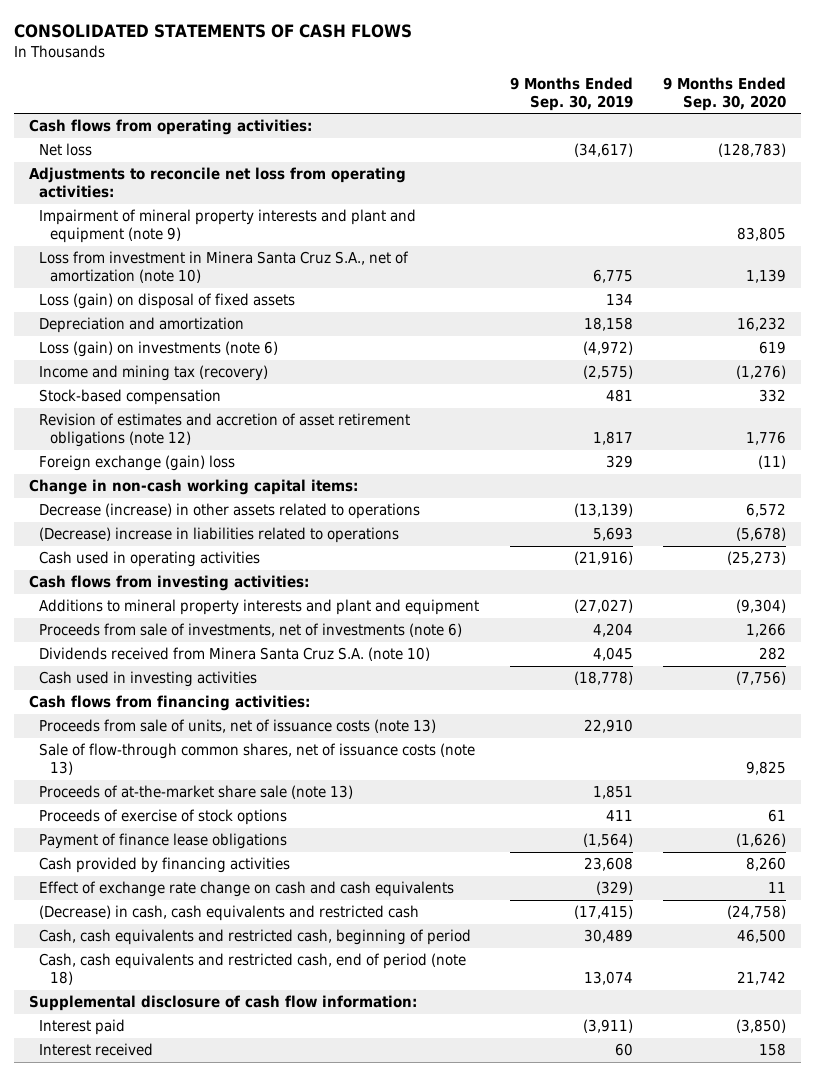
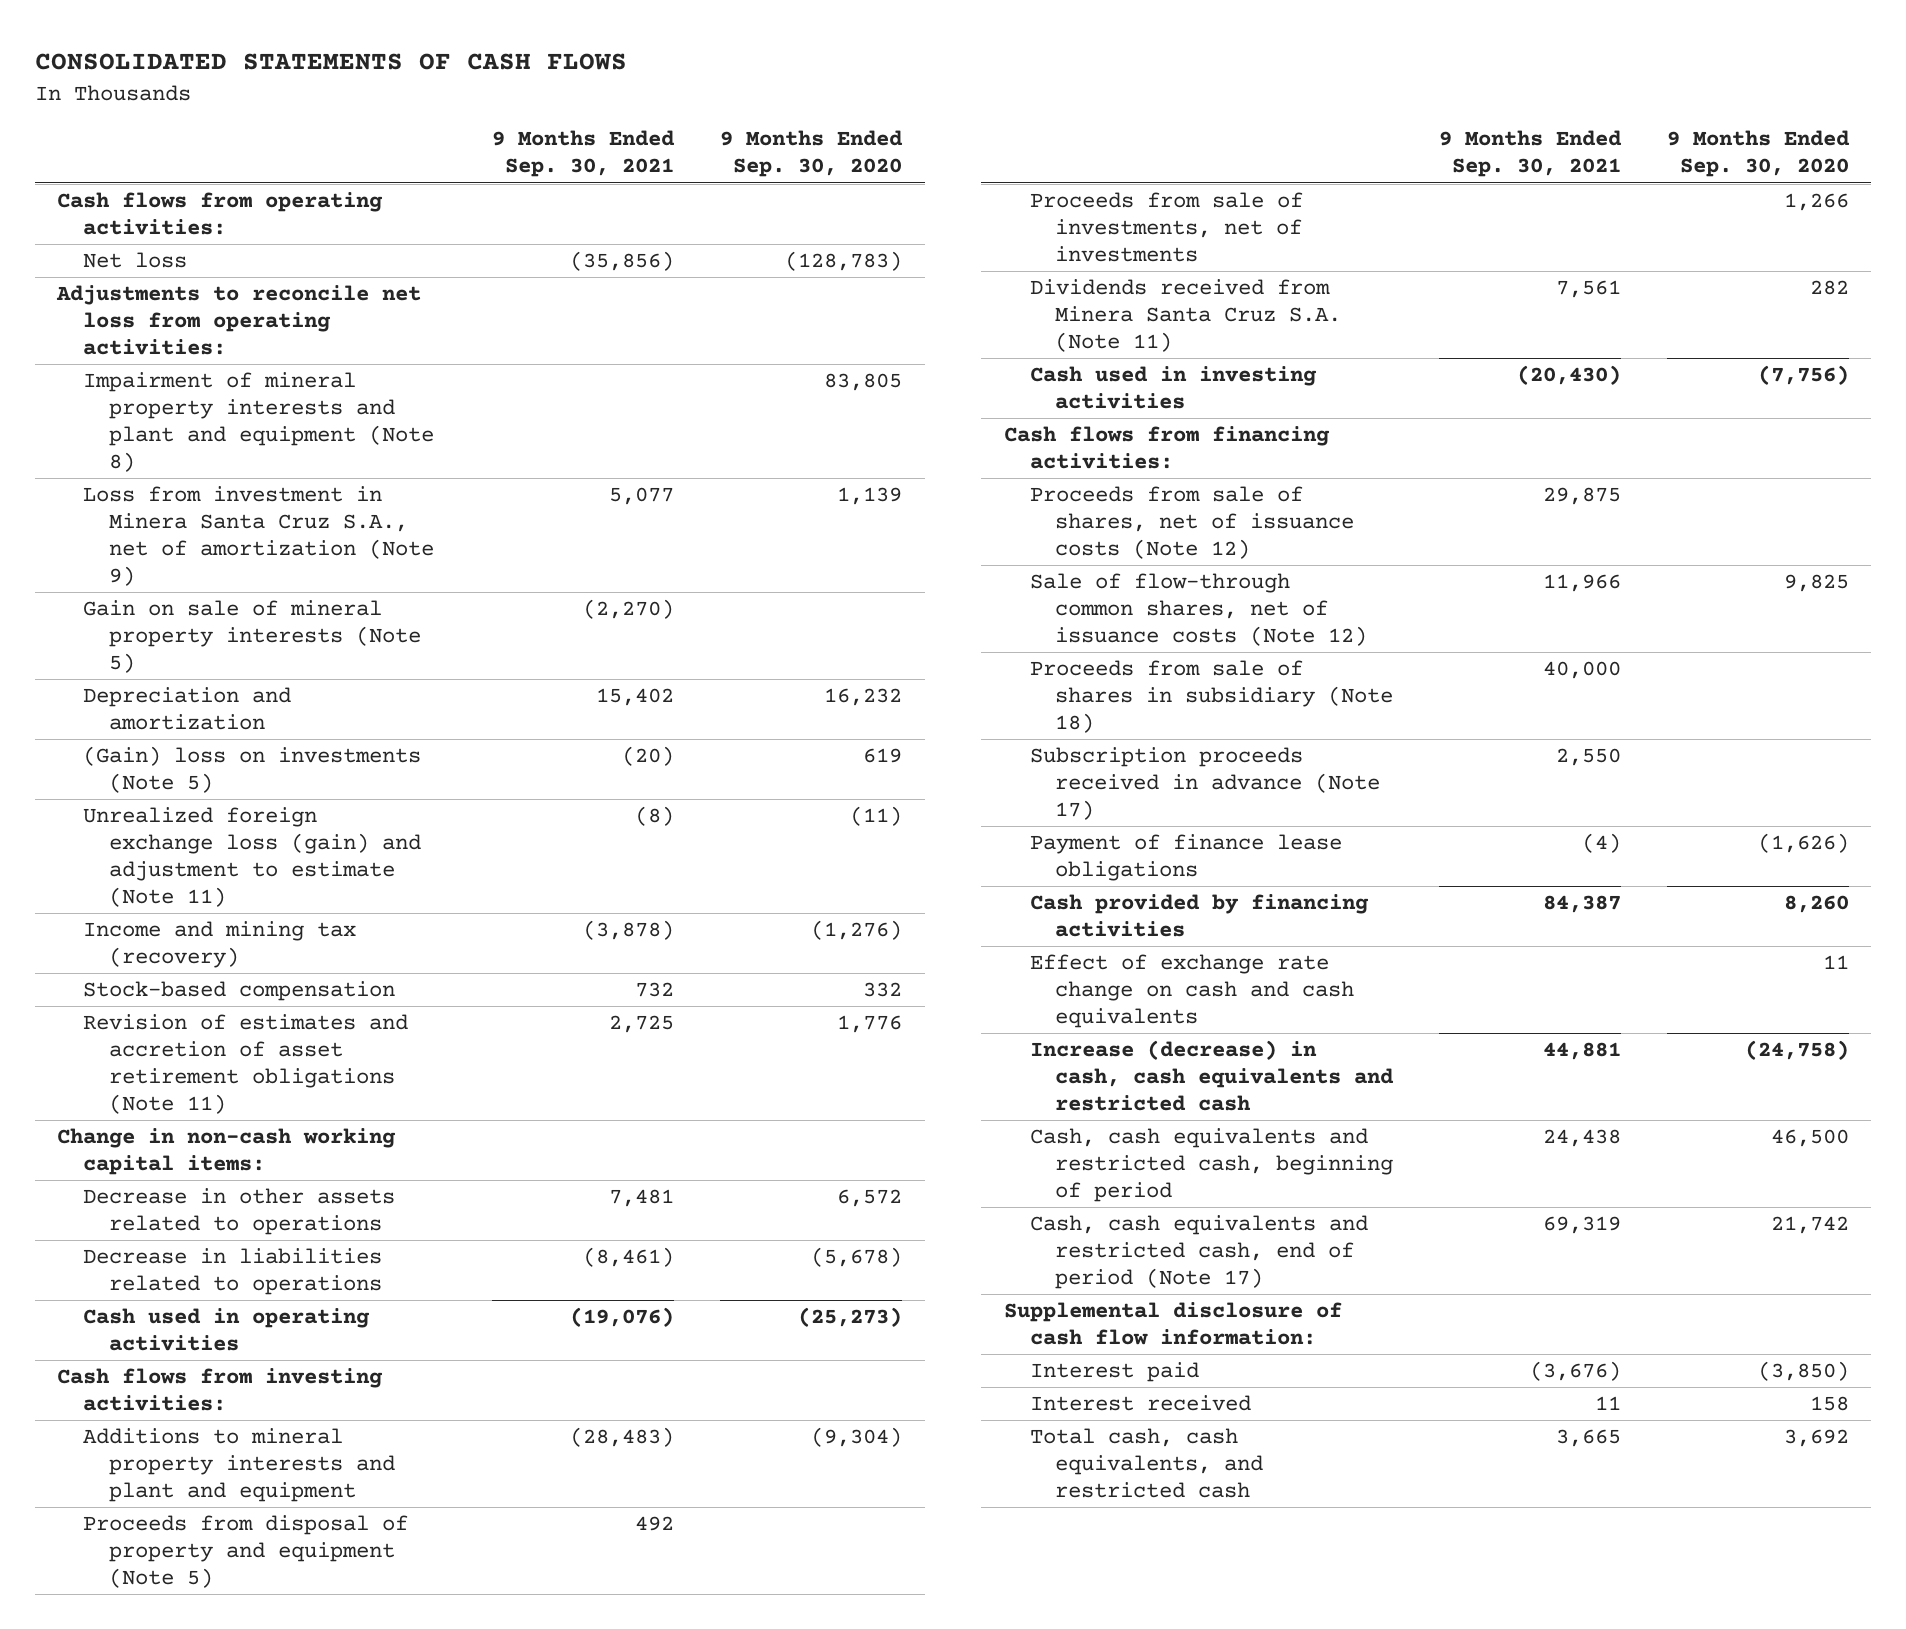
- | 9 Months Ended Sep. 30, 2019 | 9 Months Ended Sep. 30, 2020
+ | 9 Months Ended Sep. 30, 2021 | 9 Months Ended Sep. 30, 2020
- Impairment of mineral property interests and plant and equipment (note 9) | | 83,805
- Loss from investment in Minera Santa Cruz S.A., net of amortization (note 10) | 6,775 | 1,139
- Loss (gain) on disposal of fixed assets | 134 |
+ Impairment of mineral property interests and plant and equipment (Note 8) | | 83,805
+ Loss from investment in Minera Santa Cruz S.A., net of amortization (Note 9) | 5,077 | 1,139
+ Gain on sale of mineral property interests (Note 5) | (2,270) |
- Loss (gain) on investments (note 6) | (4,972) | 619
+ (Gain) loss on investments (Note 5) | (20) | 619
+ Unrealized foreign exchange loss (gain) and adjustment to estimate (Note 11) | (8) | (11)
- Revision of estimates and accretion of asset retirement obligations (note 12) | 1,817 | 1,776
- Foreign exchange (gain) loss | 329 | (11)
+ Revision of estimates and accretion of asset retirement obligations (Note 11) | 2,725 | 1,776
- Decrease (increase) in other assets related to operations | (13,139) | 6,572
- (Decrease) increase in liabilities related to operations | 5,693 | (5,678)
+ Decrease in other assets related to operations | 7,481 | 6,572
+ Decrease in liabilities related to operations | (8,461) | (5,678)
- Proceeds from sale of investments, net of investments (note 6) | 4,204 | 1,266
- Dividends received from Minera Santa Cruz S.A. (note 10) | 4,045 | 282
+ Proceeds from disposal of property and equipment (Note 5) | 492 |
+ Proceeds from sale of investments, net of investments | | 1,266
+ Dividends received from Minera Santa Cruz S.A. (Note 11) | 7,561 | 282
- Proceeds from sale of units, net of issuance costs (note 13) | 22,910 |
- Sale of flow-through common shares, net of issuance costs (note 13) | | 9,825
- Proceeds of at-the-market share sale (note 13) | 1,851 |
- Proceeds of exercise of stock options | 411 | 61
+ Proceeds from sale of shares, net of issuance costs (Note 12) | 29,875 |
+ Sale of flow-through common shares, net of issuance costs (Note 12) | 11,966 | 9,825
+ Proceeds from sale of shares in subsidiary (Note 18) | 40,000 |
+ Subscription proceeds received in advance (Note 17) | 2,550 |
- (Decrease) in cash, cash equivalents and restricted cash | (17,415) | (24,758)
+ Increase (decrease) in cash, cash equivalents and restricted cash | 44,881 | (24,758)
- Cash, cash equivalents and restricted cash, end of period (note 18) | 13,074 | 21,742
+ Cash, cash equivalents and restricted cash, end of period (Note 17) | 69,319 | 21,742
+ Total cash, cash equivalents, and restricted cash | 3,665 | 3,692

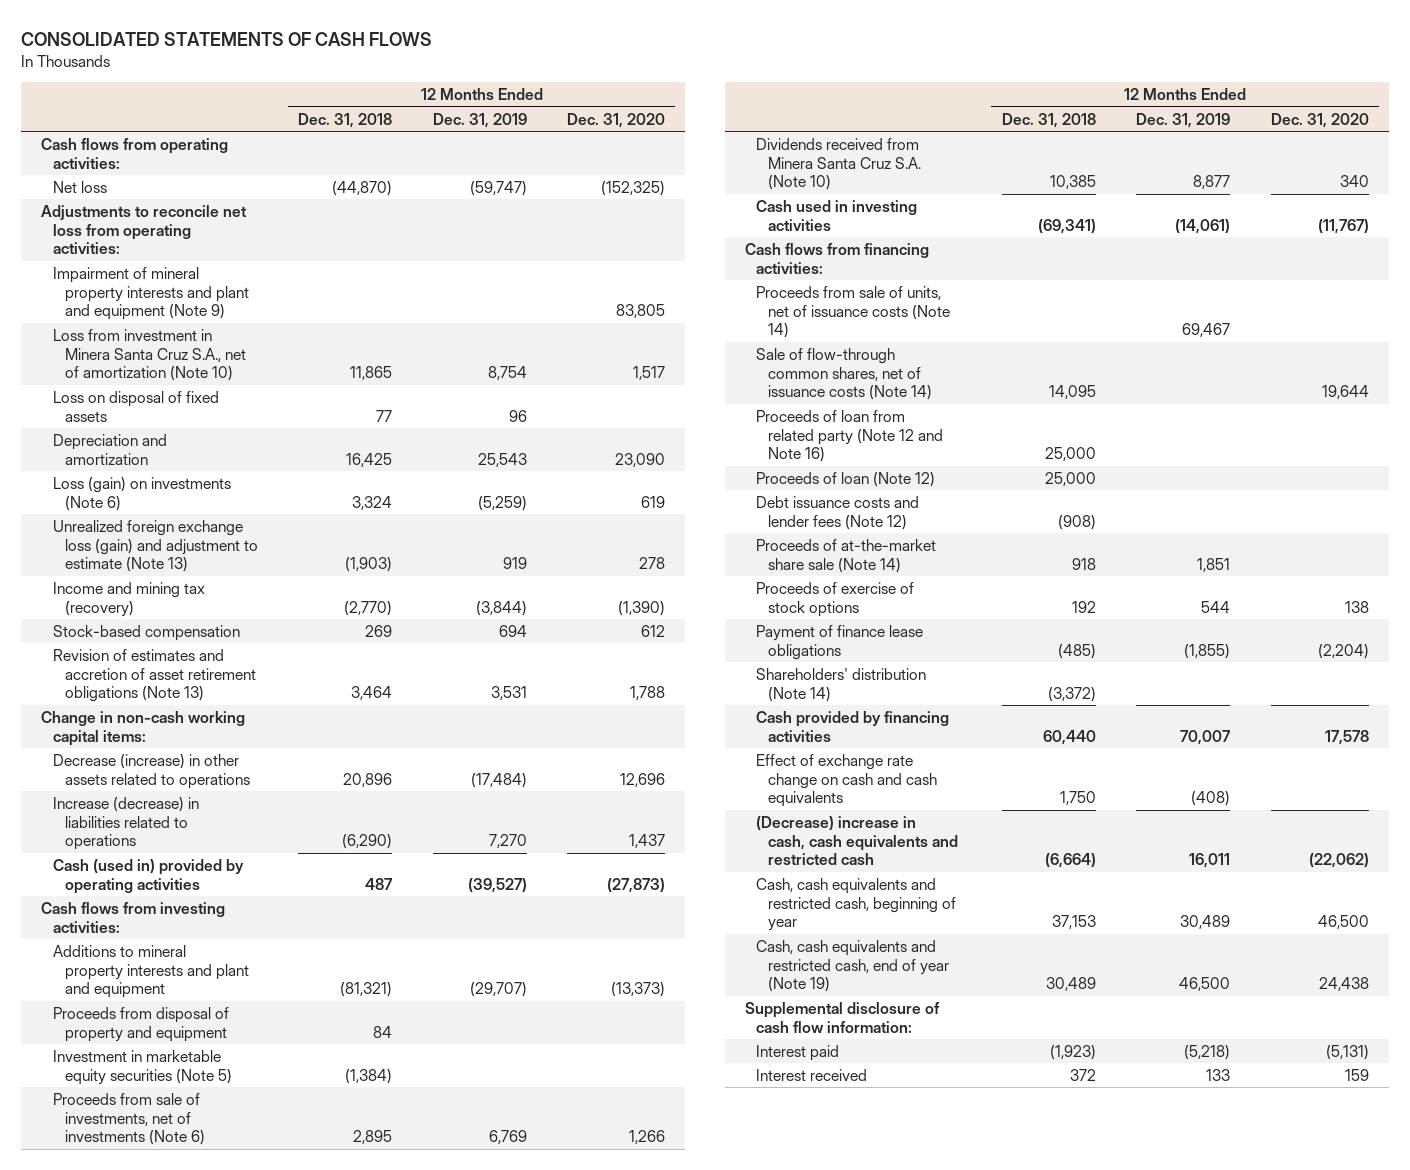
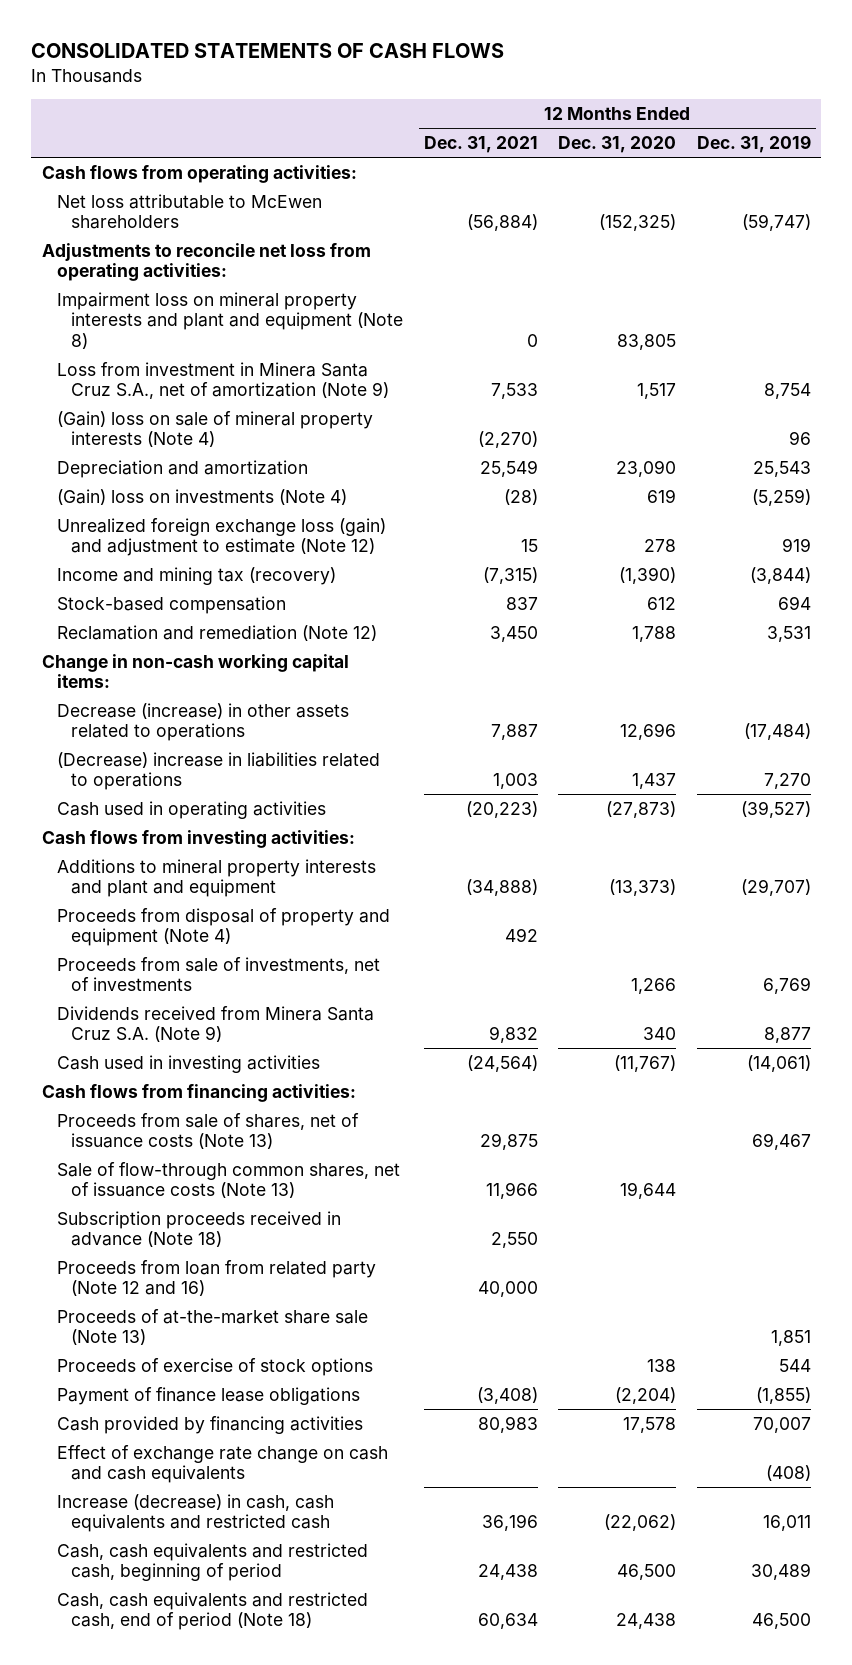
- | 12 Months Ended Dec. 31, 2018 | 12 Months Ended Dec. 31, 2019 | 12 Months Ended Dec. 31, 2020
+ | 12 Months Ended Dec. 31, 2021 | 12 Months Ended Dec. 31, 2020 | 12 Months Ended Dec. 31, 2019
- Net loss | (44,870) | (59,747) | (152,325)
+ Net loss attributable to McEwen shareholders | (56,884) | (152,325) | (59,747)
- Impairment of mineral property interests and plant and equipment (Note 9) | | | 83,805
- Loss from investment in Minera Santa Cruz S.A., net of amortization (Note 10) | 11,865 | 8,754 | 1,517
- Loss on disposal of fixed assets | 77 | 96 |
+ Impairment loss on mineral property interests and plant and equipment (Note 8) | 0 | 83,805 |
+ Loss from investment in Minera Santa Cruz S.A., net of amortization (Note 9) | 7,533 | 1,517 | 8,754
+ (Gain) loss on sale of mineral property interests (Note 4) | (2,270) | | 96
- Loss (gain) on investments (Note 6) | 3,324 | (5,259) | 619
- Unrealized foreign exchange loss (gain) and adjustment to estimate (Note 13) | (1,903) | 919 | 278
+ (Gain) loss on investments (Note 4) | (28) | 619 | (5,259)
+ Unrealized foreign exchange loss (gain) and adjustment to estimate (Note 12) | 15 | 278 | 919
- Revision of estimates and accretion of asset retirement obligations (Note 13) | 3,464 | 3,531 | 1,788
+ Reclamation and remediation (Note 12) | 3,450 | 1,788 | 3,531
- Increase (decrease) in liabilities related to operations | (6,290) | 7,270 | 1,437
- Cash (used in) provided by operating activities | 487 | (39,527) | (27,873)
+ (Decrease) increase in liabilities related to operations | 1,003 | 1,437 | 7,270
+ Cash used in operating activities | (20,223) | (27,873) | (39,527)
- Proceeds from disposal of property and equipment | 84 | |
- Investment in marketable equity securities (Note 5) | (1,384) | |
- Proceeds from sale of investments, net of investments (Note 6) | 2,895 | 6,769 | 1,266
- Dividends received from Minera Santa Cruz S.A. (Note 10) | 10,385 | 8,877 | 340
+ Proceeds from disposal of property and equipment (Note 4) | 492 | |
+ Proceeds from sale of investments, net of investments | | 1,266 | 6,769
+ Dividends received from Minera Santa Cruz S.A. (Note 9) | 9,832 | 340 | 8,877
- Proceeds from sale of units, net of issuance costs (Note 14) | | 69,467 |
- Sale of flow-through common shares, net of issuance costs (Note 14) | 14,095 | | 19,644
- Proceeds of loan from related party (Note 12 and Note 16) | 25,000 | |
- Proceeds of loan (Note 12) | 25,000 | |
- Debt issuance costs and lender fees (Note 12) | (908) | |
- Proceeds of at-the-market share sale (Note 14) | 918 | 1,851 |
+ Proceeds from sale of shares, net of issuance costs (Note 13) | 29,875 | | 69,467
+ Sale of flow-through common shares, net of issuance costs (Note 13) | 11,966 | 19,644 |
+ Subscription proceeds received in advance (Note 18) | 2,550 | |
+ Proceeds from loan from related party (Note 12 and 16) | 40,000 | |
+ Proceeds of at-the-market share sale (Note 13) | | | 1,851
- Shareholders' distribution (Note 14) | (3,372) | |
- (Decrease) increase in cash, cash equivalents and restricted cash | (6,664) | 16,011 | (22,062)
- Cash, cash equivalents and restricted cash, beginning of year | 37,153 | 30,489 | 46,500
- Cash, cash equivalents and restricted cash, end of year (Note 19) | 30,489 | 46,500 | 24,438
- Supplemental disclosure of cash flow information:
- Interest paid | (1,923) | (5,218) | (5,131)
- Interest received | 372 | 133 | 159
+ Increase (decrease) in cash, cash equivalents and restricted cash | 36,196 | (22,062) | 16,011
+ Cash, cash equivalents and restricted cash, beginning of period | 24,438 | 46,500 | 30,489
+ Cash, cash equivalents and restricted cash, end of period (Note 18) | 60,634 | 24,438 | 46,500

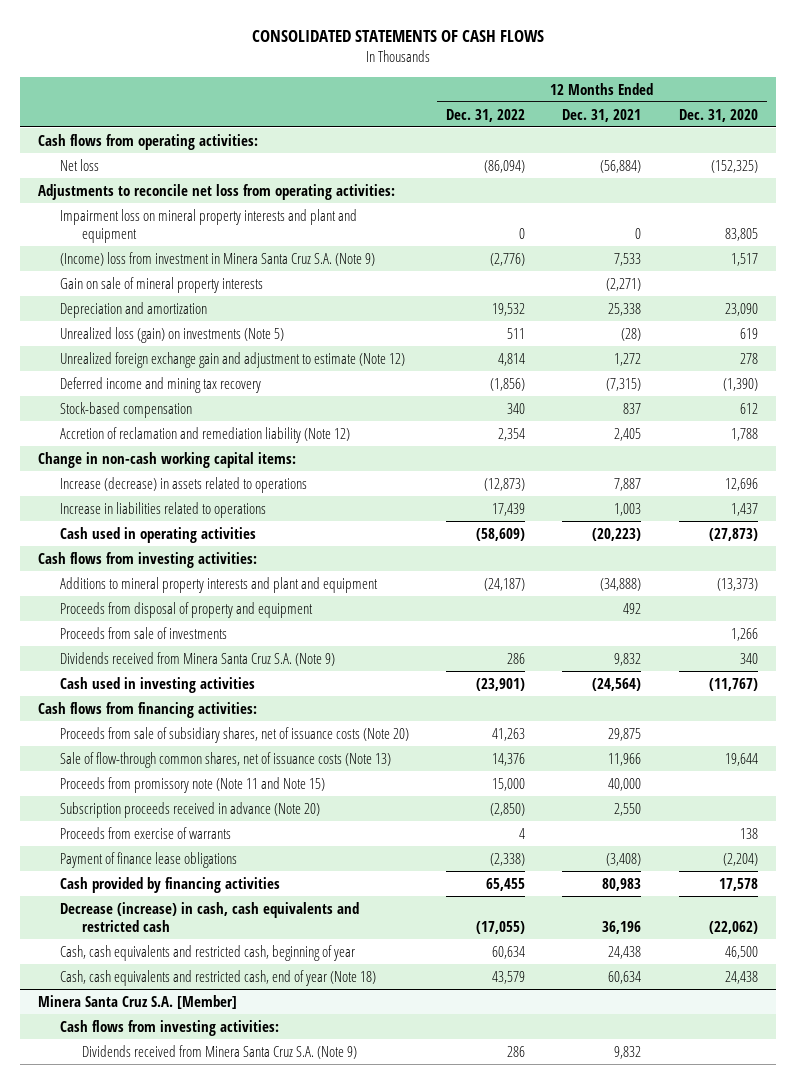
- | 12 Months Ended Dec. 31, 2021 | 12 Months Ended Dec. 31, 2020 | 12 Months Ended Dec. 31, 2019
+ | 12 Months Ended Dec. 31, 2022 | 12 Months Ended Dec. 31, 2021 | 12 Months Ended Dec. 31, 2020
- Net loss attributable to McEwen shareholders | (56,884) | (152,325) | (59,747)
+ Net loss | (86,094) | (56,884) | (152,325)
- Impairment loss on mineral property interests and plant and equipment (Note 8) | 0 | 83,805 |
- Loss from investment in Minera Santa Cruz S.A., net of amortization (Note 9) | 7,533 | 1,517 | 8,754
- (Gain) loss on sale of mineral property interests (Note 4) | (2,270) | | 96
- Depreciation and amortization | 25,549 | 23,090 | 25,543
- (Gain) loss on investments (Note 4) | (28) | 619 | (5,259)
- Unrealized foreign exchange loss (gain) and adjustment to estimate (Note 12) | 15 | 278 | 919
- Income and mining tax (recovery) | (7,315) | (1,390) | (3,844)
+ Impairment loss on mineral property interests and plant and equipment | 0 | 0 | 83,805
+ (Income) loss from investment in Minera Santa Cruz S.A. (Note 9) | (2,776) | 7,533 | 1,517
+ Gain on sale of mineral property interests | | (2,271) |
+ Depreciation and amortization | 19,532 | 25,338 | 23,090
+ Unrealized loss (gain) on investments (Note 5) | 511 | (28) | 619
+ Unrealized foreign exchange gain and adjustment to estimate (Note 12) | 4,814 | 1,272 | 278
+ Deferred income and mining tax recovery | (1,856) | (7,315) | (1,390)
- Reclamation and remediation (Note 12) | 3,450 | 1,788 | 3,531
+ Accretion of reclamation and remediation liability (Note 12) | 2,354 | 2,405 | 1,788
- Decrease (increase) in other assets related to operations | 7,887 | 12,696 | (17,484)
- (Decrease) increase in liabilities related to operations | 1,003 | 1,437 | 7,270
+ Increase (decrease) in assets related to operations | (12,873) | 7,887 | 12,696
+ Increase in liabilities related to operations | 17,439 | 1,003 | 1,437
- Proceeds from disposal of property and equipment (Note 4) | 492 | |
- Proceeds from sale of investments, net of investments | | 1,266 | 6,769
+ Proceeds from disposal of property and equipment | | 492 |
+ Proceeds from sale of investments | | | 1,266
- Proceeds from sale of shares, net of issuance costs (Note 13) | 29,875 | | 69,467
+ Proceeds from sale of subsidiary shares, net of issuance costs (Note 20) | 41,263 | 29,875 |
- Subscription proceeds received in advance (Note 18) | 2,550 | |
- Proceeds from loan from related party (Note 12 and 16) | 40,000 | |
- Proceeds of at-the-market share sale (Note 13) | | | 1,851
- Proceeds of exercise of stock options | | 138 | 544
+ Proceeds from promissory note (Note 11 and Note 15) | 15,000 | 40,000 |
+ Subscription proceeds received in advance (Note 20) | (2,850) | 2,550 |
+ Proceeds from exercise of warrants | 4 | | 138
- Effect of exchange rate change on cash and cash equivalents | | | (408)
- Increase (decrease) in cash, cash equivalents and restricted cash | 36,196 | (22,062) | 16,011
- Cash, cash equivalents and restricted cash, beginning of period | 24,438 | 46,500 | 30,489
- Cash, cash equivalents and restricted cash, end of period (Note 18) | 60,634 | 24,438 | 46,500
+ Decrease (increase) in cash, cash equivalents and restricted cash | (17,055) | 36,196 | (22,062)
+ Cash, cash equivalents and restricted cash, beginning of year | 60,634 | 24,438 | 46,500
+ Cash, cash equivalents and restricted cash, end of year (Note 18) | 43,579 | 60,634 | 24,438
+ Minera Santa Cruz S.A. [Member]
+ Cash flows from investing activities:
+ Dividends received from Minera Santa Cruz S.A. (Note 9) | 286 | 9,832 |

